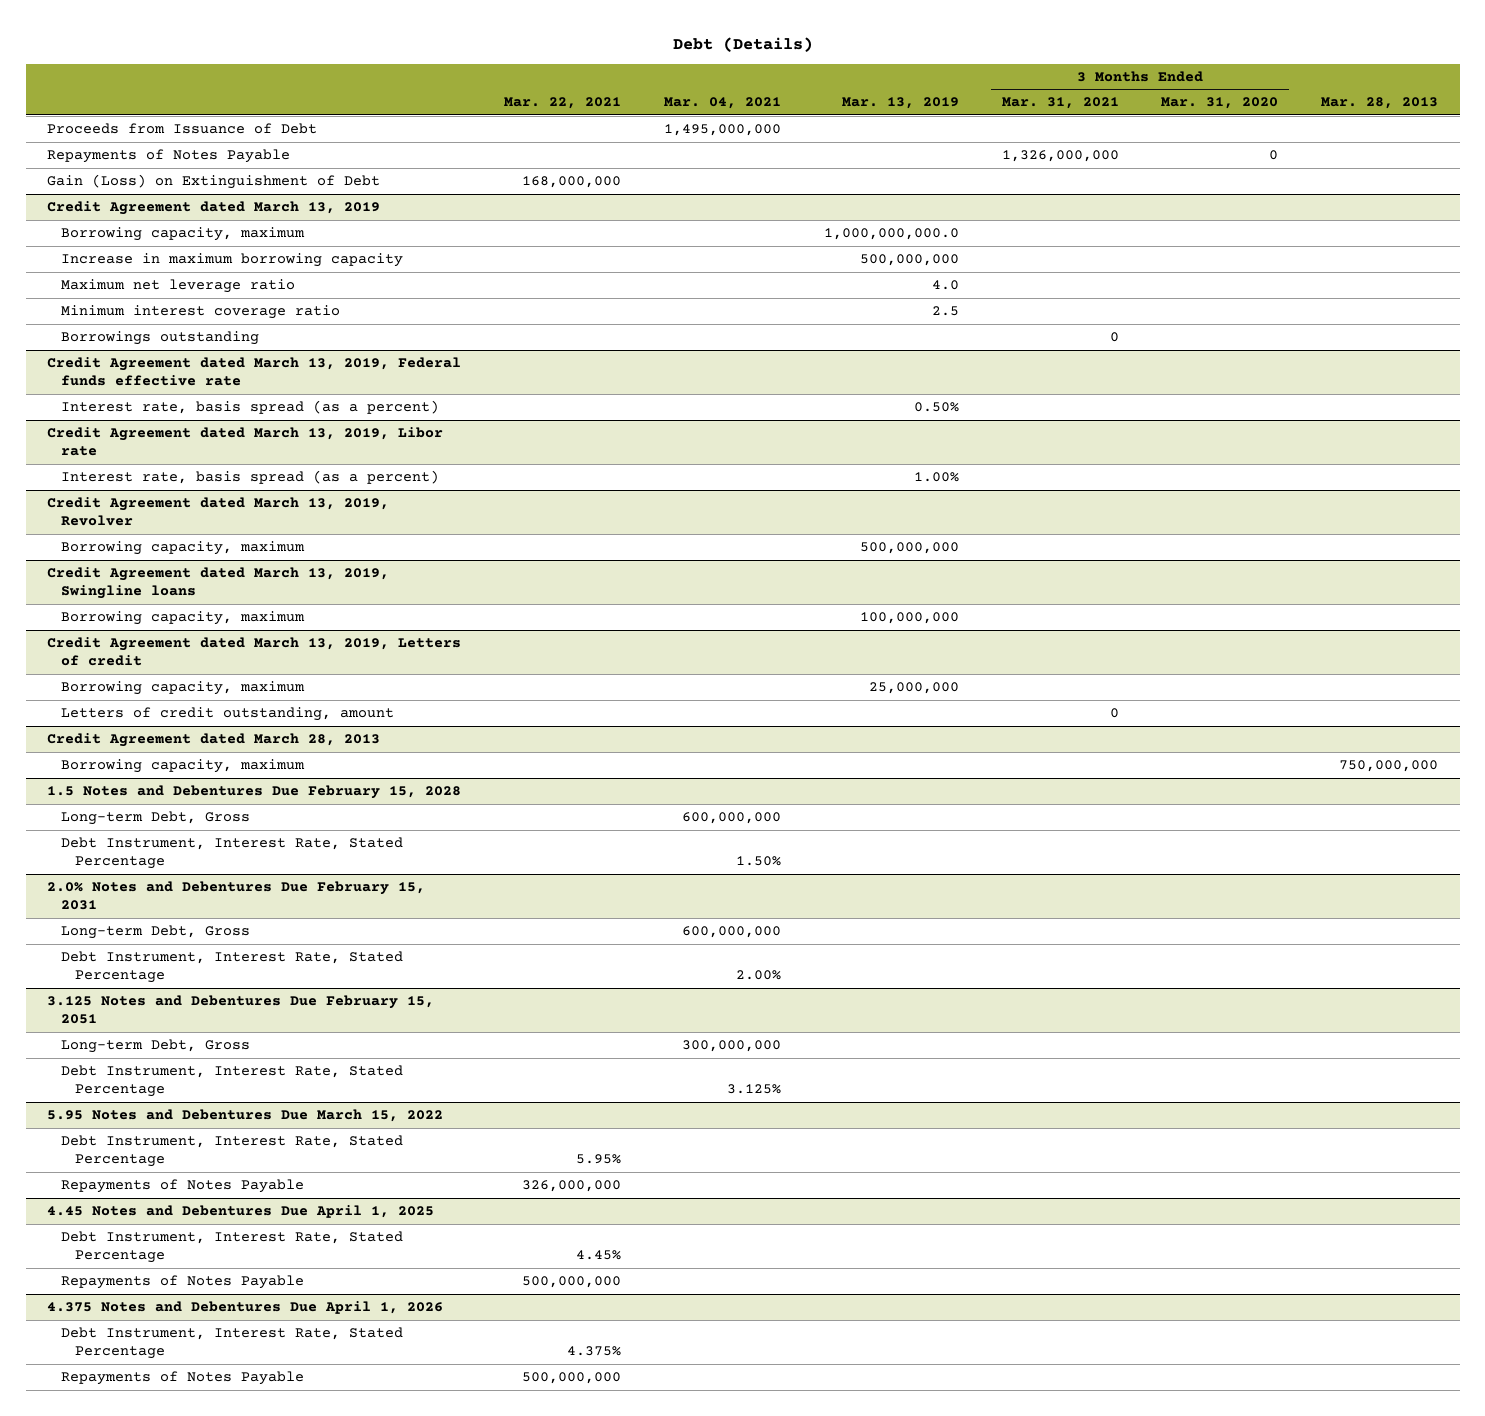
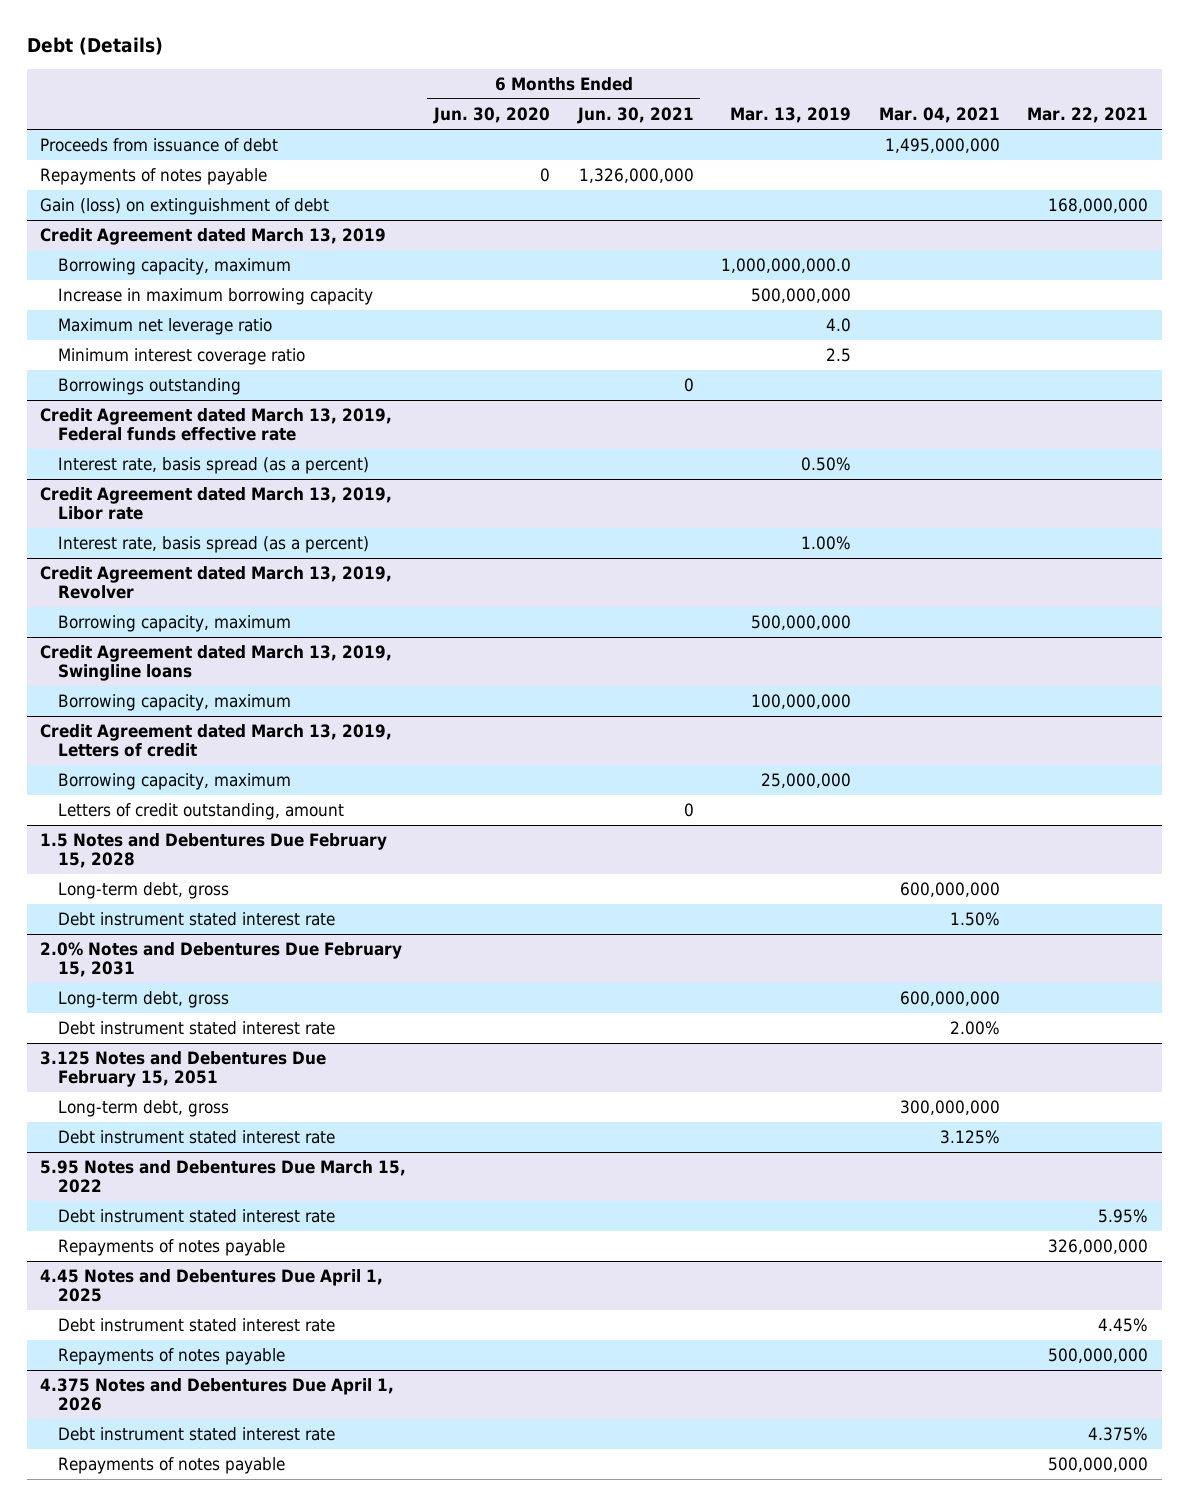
- | Mar. 22, 2021 | Mar. 04, 2021 | Mar. 13, 2019 | 3 Months Ended Mar. 31, 2021 | 3 Months Ended Mar. 31, 2020 | Mar. 28, 2013
+ | 6 Months Ended Jun. 30, 2020 | 6 Months Ended Jun. 30, 2021 | Mar. 13, 2019 | Mar. 04, 2021 | Mar. 22, 2021
- Proceeds from Issuance of Debt | | 1,495,000,000 | | | |
- Repayments of Notes Payable | | | | 1,326,000,000 | 0 |
- Gain (Loss) on Extinguishment of Debt | 168,000,000 | | | | |
+ Proceeds from issuance of debt | | | | 1,495,000,000 |
+ Repayments of notes payable | 0 | 1,326,000,000 | | |
+ Gain (loss) on extinguishment of debt | | | | | 168,000,000
- Credit Agreement dated March 28, 2013
- Borrowing capacity, maximum | | | | | | 750,000,000
@ 1.5 Notes and Debentures Due February 15, 2028
- Long-term Debt, Gross | | 600,000,000 | | | |
- Debt Instrument, Interest Rate, Stated Percentage | | 1.50% | | | |
+ Long-term debt, gross | | | | 600,000,000 |
+ Debt instrument stated interest rate | | | | 1.50% |
@ 2.0% Notes and Debentures Due February 15, 2031
- Long-term Debt, Gross | | 600,000,000 | | | |
- Debt Instrument, Interest Rate, Stated Percentage | | 2.00% | | | |
+ Long-term debt, gross | | | | 600,000,000 |
+ Debt instrument stated interest rate | | | | 2.00% |
@ 3.125 Notes and Debentures Due February 15, 2051
- Long-term Debt, Gross | | 300,000,000 | | | |
- Debt Instrument, Interest Rate, Stated Percentage | | 3.125% | | | |
+ Long-term debt, gross | | | | 300,000,000 |
+ Debt instrument stated interest rate | | | | 3.125% |
@ 5.95 Notes and Debentures Due March 15, 2022
- Debt Instrument, Interest Rate, Stated Percentage | 5.95% | | | | |
- Repayments of Notes Payable | 326,000,000 | | | | |
+ Debt instrument stated interest rate | | | | | 5.95%
+ Repayments of notes payable | | | | | 326,000,000
@ 4.45 Notes and Debentures Due April 1, 2025
- Debt Instrument, Interest Rate, Stated Percentage | 4.45% | | | | |
- Repayments of Notes Payable | 500,000,000 | | | | |
+ Debt instrument stated interest rate | | | | | 4.45%
+ Repayments of notes payable | | | | | 500,000,000
@ 4.375 Notes and Debentures Due April 1, 2026
- Debt Instrument, Interest Rate, Stated Percentage | 4.375% | | | | |
- Repayments of Notes Payable | 500,000,000 | | | | |
+ Debt instrument stated interest rate | | | | | 4.375%
+ Repayments of notes payable | | | | | 500,000,000

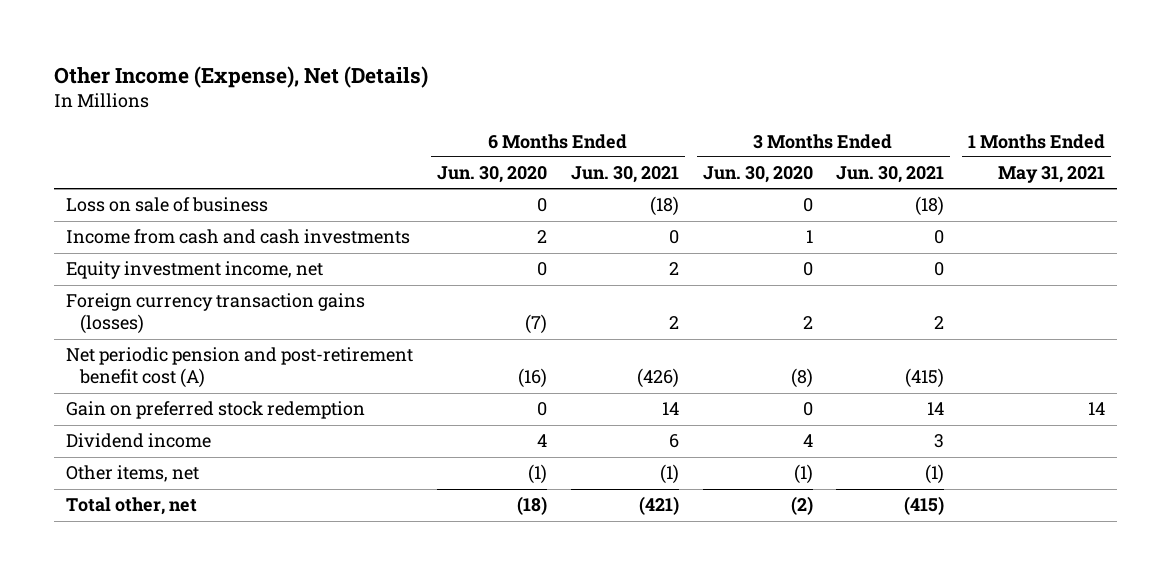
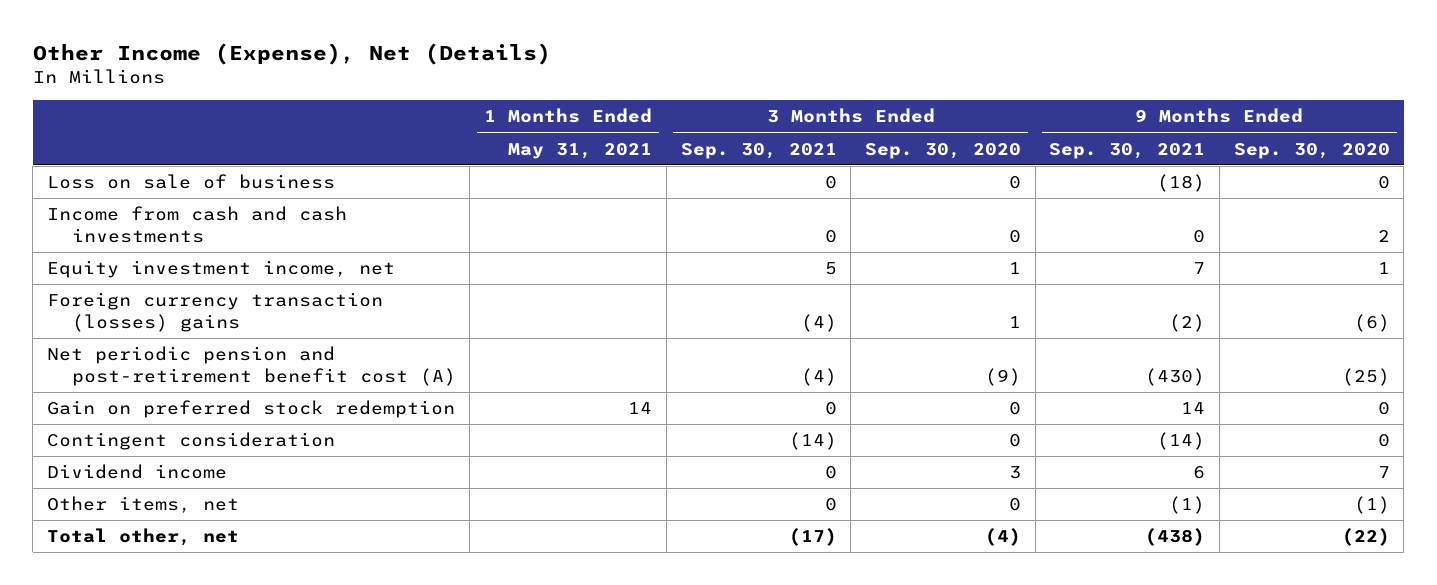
- | 6 Months Ended Jun. 30, 2020 | 6 Months Ended Jun. 30, 2021 | 3 Months Ended Jun. 30, 2020 | 3 Months Ended Jun. 30, 2021 | 1 Months Ended May 31, 2021
+ | 1 Months Ended May 31, 2021 | 3 Months Ended Sep. 30, 2021 | 3 Months Ended Sep. 30, 2020 | 9 Months Ended Sep. 30, 2021 | 9 Months Ended Sep. 30, 2020
- Foreign currency transaction gains (losses) | (7) | 2 | 2 | 2 |
+ Foreign currency transaction (losses) gains | | (4) | 1 | (2) | (6)
+ Contingent consideration | | (14) | 0 | (14) | 0

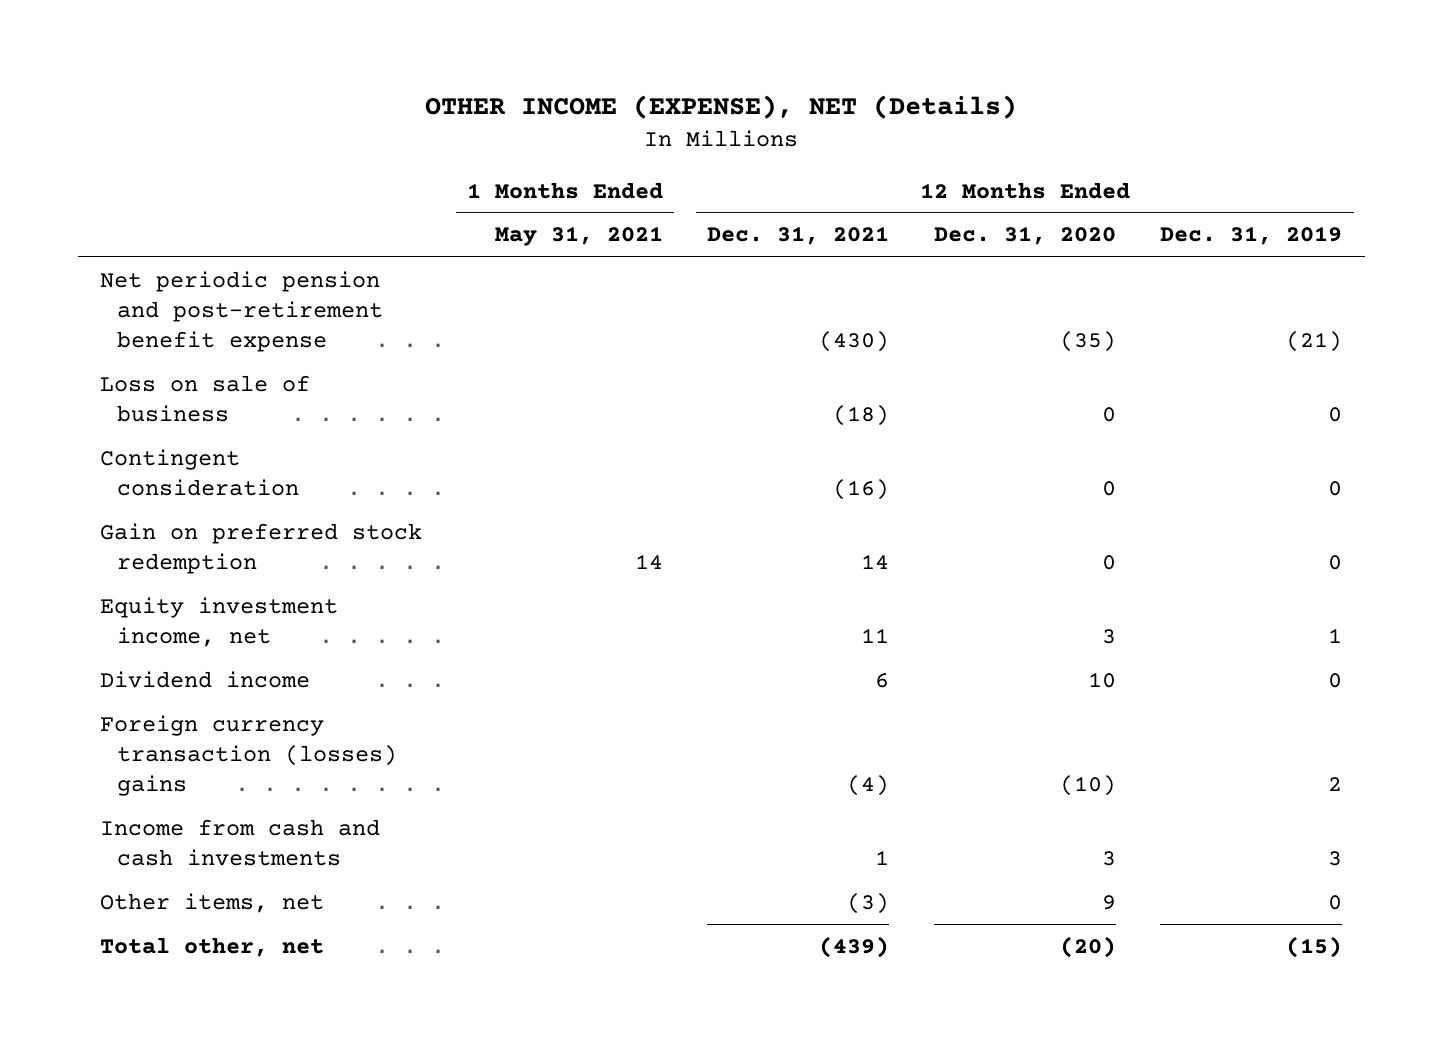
- Other Income (Expense), Net (Details)
+ OTHER INCOME (EXPENSE), NET (Details)
- | 1 Months Ended May 31, 2021 | 3 Months Ended Sep. 30, 2021 | 3 Months Ended Sep. 30, 2020 | 9 Months Ended Sep. 30, 2021 | 9 Months Ended Sep. 30, 2020
+ | 1 Months Ended May 31, 2021 | 12 Months Ended Dec. 31, 2021 | 12 Months Ended Dec. 31, 2020 | 12 Months Ended Dec. 31, 2019
+ Net periodic pension and post-retirement benefit expense | | (430) | (35) | (21)
- Net periodic pension and post-retirement benefit cost (A) | | (4) | (9) | (430) | (25)
moved down: Gain on preferred stock redemption | 14 | 14 | 0 | 0
moved down: Equity investment income, net | | 11 | 3 | 1
moved down: Foreign currency transaction (losses) gains | | (4) | (10) | 2
moved down: Income from cash and cash investments | | 1 | 3 | 3

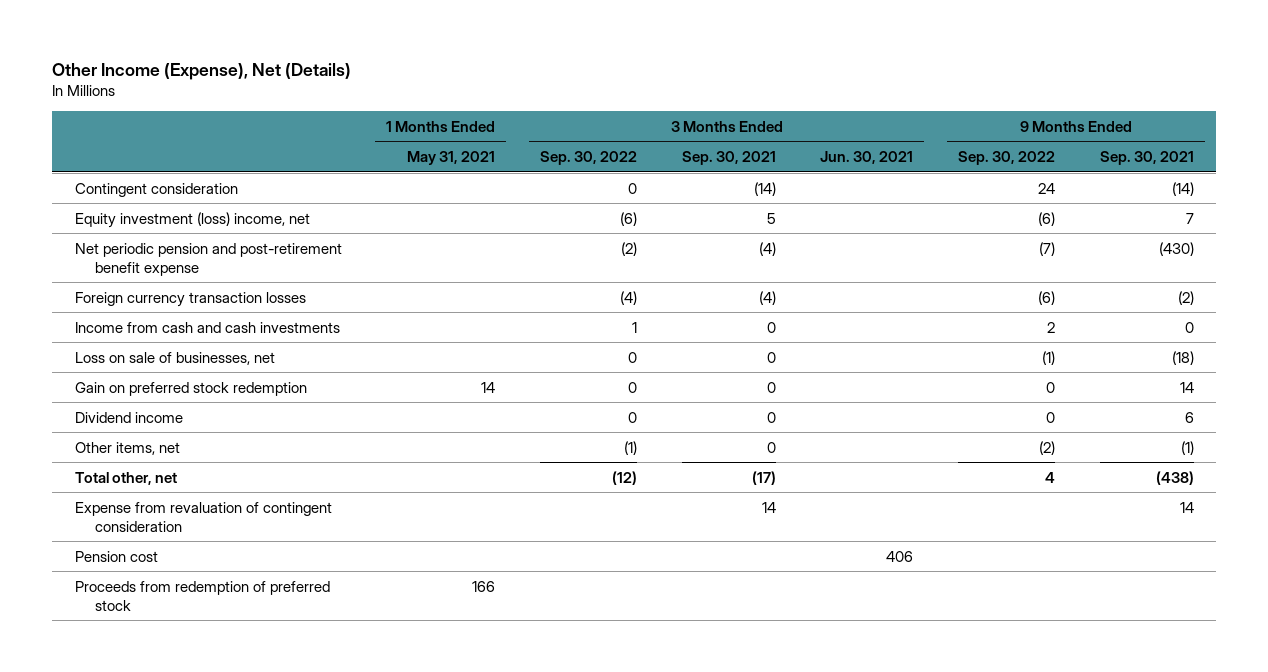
- OTHER INCOME (EXPENSE), NET (Details)
+ Other Income (Expense), Net (Details)
- | 1 Months Ended May 31, 2021 | 12 Months Ended Dec. 31, 2021 | 12 Months Ended Dec. 31, 2020 | 12 Months Ended Dec. 31, 2019
+ | 1 Months Ended May 31, 2021 | 3 Months Ended Sep. 30, 2022 | 3 Months Ended Sep. 30, 2021 | 3 Months Ended Jun. 30, 2021 | 9 Months Ended Sep. 30, 2022 | 9 Months Ended Sep. 30, 2021
- Loss on sale of business | | (18) | 0 | 0
+ Equity investment (loss) income, net | | (6) | 5 | | (6) | 7
moved down: Net periodic pension and post-retirement benefit expense | | (2) | (4) | | (7) | (430)
+ Foreign currency transaction losses | | (4) | (4) | | (6) | (2)
moved up: Income from cash and cash investments | | 1 | 0 | | 2 | 0
+ Loss on sale of businesses, net | | 0 | 0 | | (1) | (18)
- Equity investment income, net | | 11 | 3 | 1
- Foreign currency transaction (losses) gains | | (4) | (10) | 2
+ Expense from revaluation of contingent consideration | | | 14 | | | 14
+ Pension cost | | | | 406 | |
+ Proceeds from redemption of preferred stock | 166 | | | | |

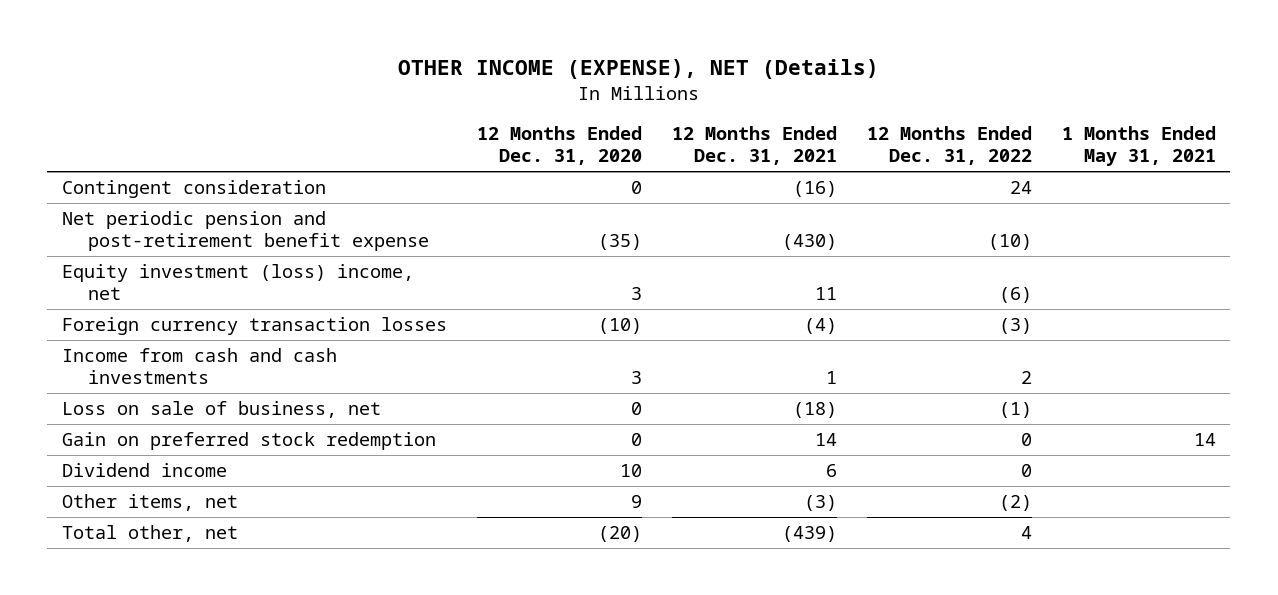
- Other Income (Expense), Net (Details)
+ OTHER INCOME (EXPENSE), NET (Details)
- | 1 Months Ended May 31, 2021 | 3 Months Ended Sep. 30, 2022 | 3 Months Ended Sep. 30, 2021 | 3 Months Ended Jun. 30, 2021 | 9 Months Ended Sep. 30, 2022 | 9 Months Ended Sep. 30, 2021
+ | 12 Months Ended Dec. 31, 2020 | 12 Months Ended Dec. 31, 2021 | 12 Months Ended Dec. 31, 2022 | 1 Months Ended May 31, 2021
moved down: Equity investment (loss) income, net | 3 | 11 | (6) |
- Loss on sale of businesses, net | | 0 | 0 | | (1) | (18)
+ Loss on sale of business, net | 0 | (18) | (1) |
- Expense from revaluation of contingent consideration | | | 14 | | | 14
- Pension cost | | | | 406 | |
- Proceeds from redemption of preferred stock | 166 | | | | |

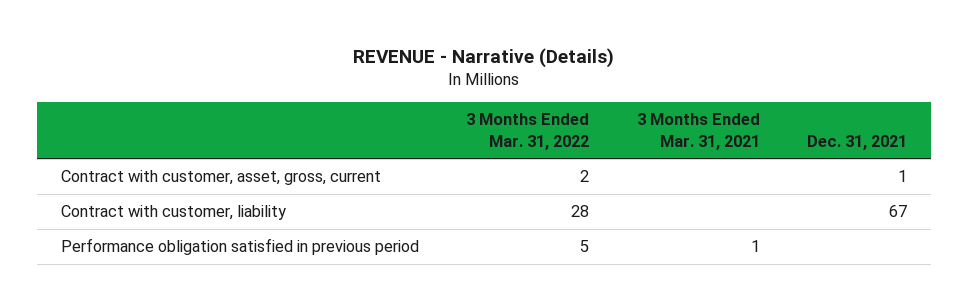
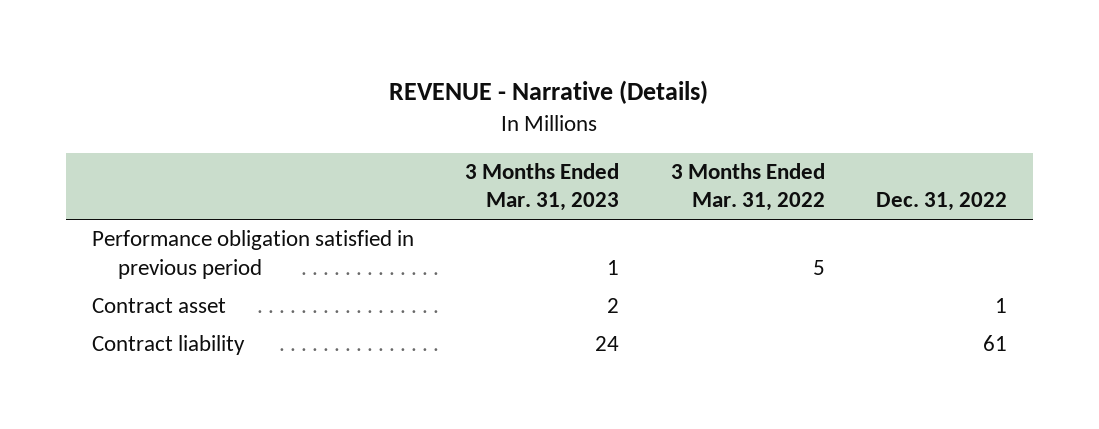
- | 3 Months Ended Mar. 31, 2022 | 3 Months Ended Mar. 31, 2021 | Dec. 31, 2021
+ | 3 Months Ended Mar. 31, 2023 | 3 Months Ended Mar. 31, 2022 | Dec. 31, 2022
- Contract with customer, asset, gross, current | 2 | | 1
- Contract with customer, liability | 28 | | 67
+ Contract asset | 2 | | 1
+ Contract liability | 24 | | 61

